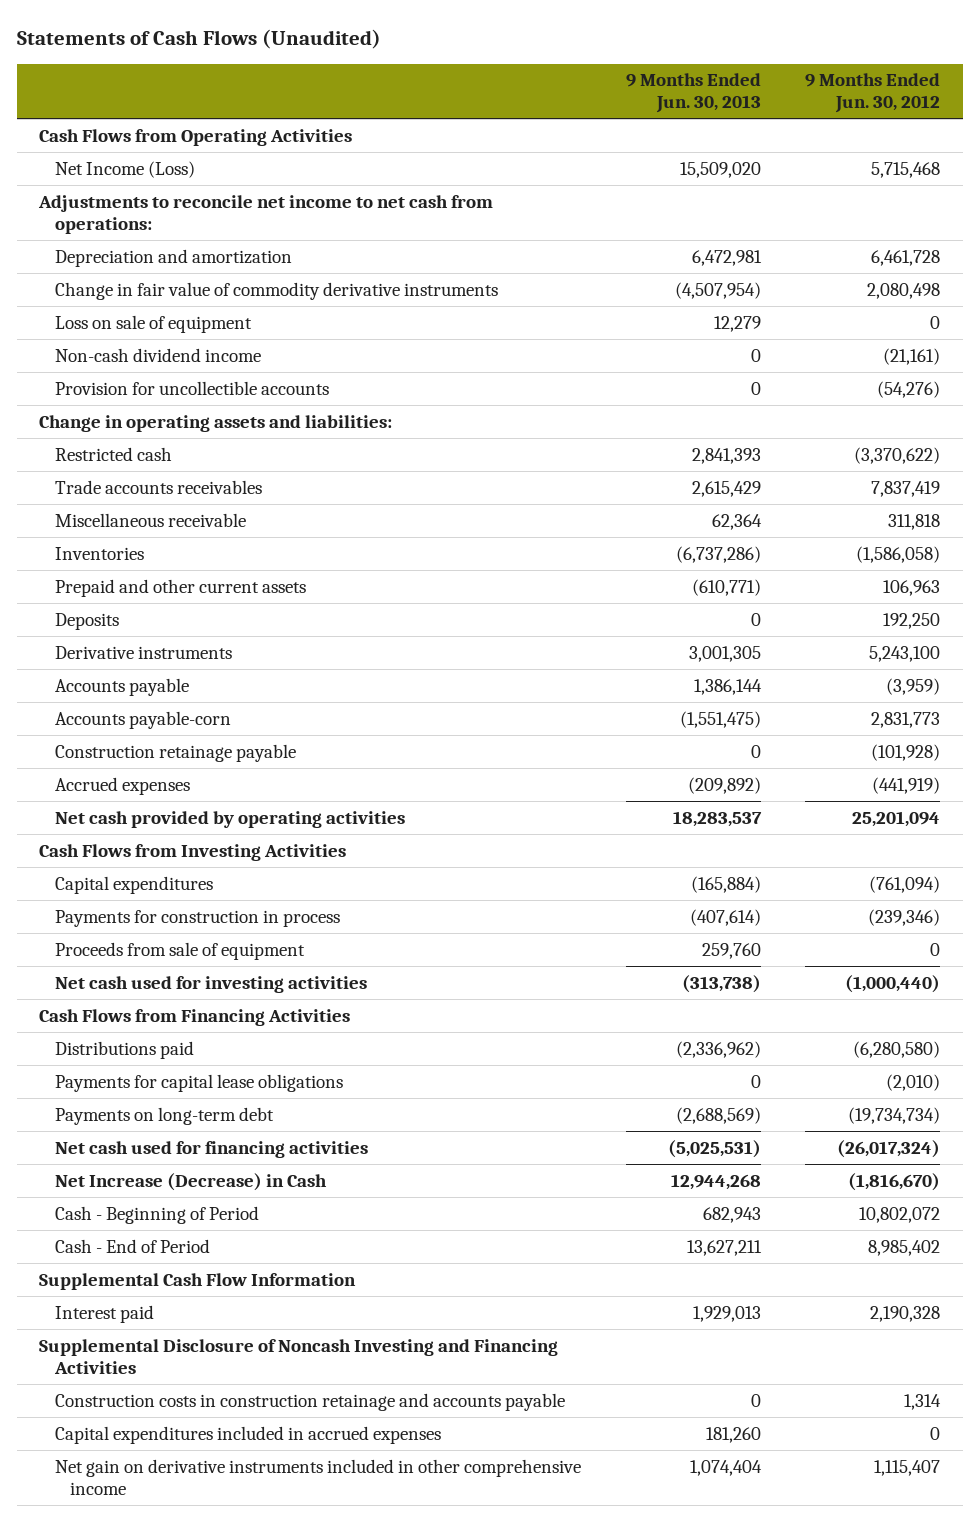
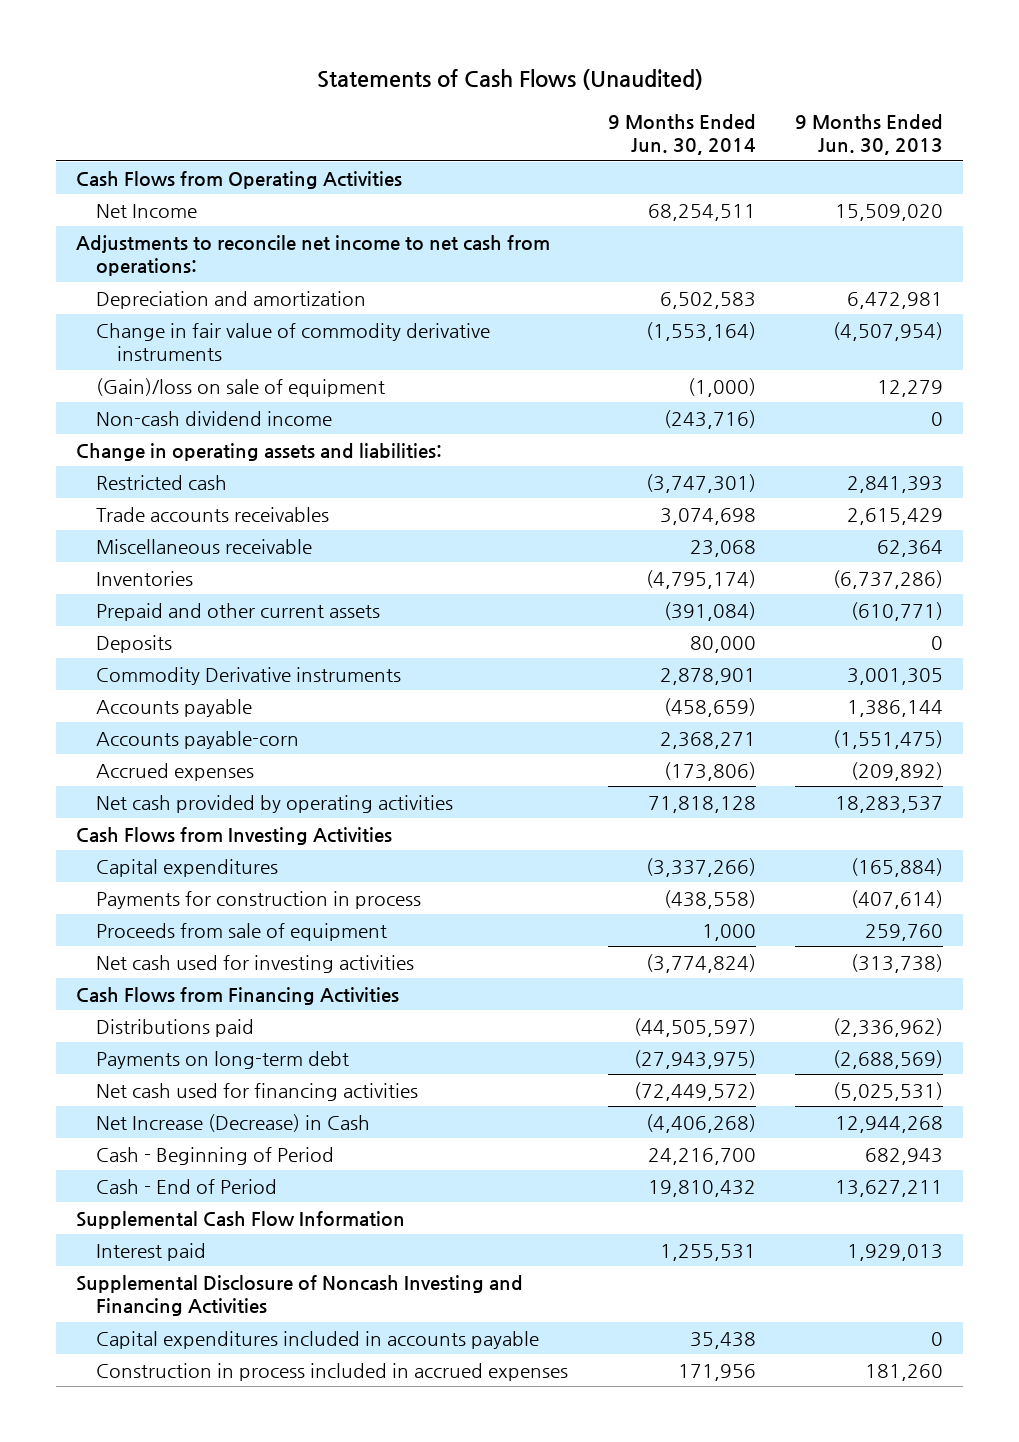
- | 9 Months Ended Jun. 30, 2013 | 9 Months Ended Jun. 30, 2012
+ | 9 Months Ended Jun. 30, 2014 | 9 Months Ended Jun. 30, 2013
- Net Income (Loss) | 15,509,020 | 5,715,468
+ Net Income | 68,254,511 | 15,509,020
- Loss on sale of equipment | 12,279 | 0
+ (Gain)/loss on sale of equipment | (1,000) | 12,279
- Provision for uncollectible accounts | 0 | (54,276)
- Derivative instruments | 3,001,305 | 5,243,100
+ Commodity Derivative instruments | 2,878,901 | 3,001,305
- Construction retainage payable | 0 | (101,928)
- Payments for capital lease obligations | 0 | (2,010)
- Construction costs in construction retainage and accounts payable | 0 | 1,314
- Capital expenditures included in accrued expenses | 181,260 | 0
- Net gain on derivative instruments included in other comprehensive income | 1,074,404 | 1,115,407
+ Capital expenditures included in accounts payable | 35,438 | 0
+ Construction in process included in accrued expenses | 171,956 | 181,260

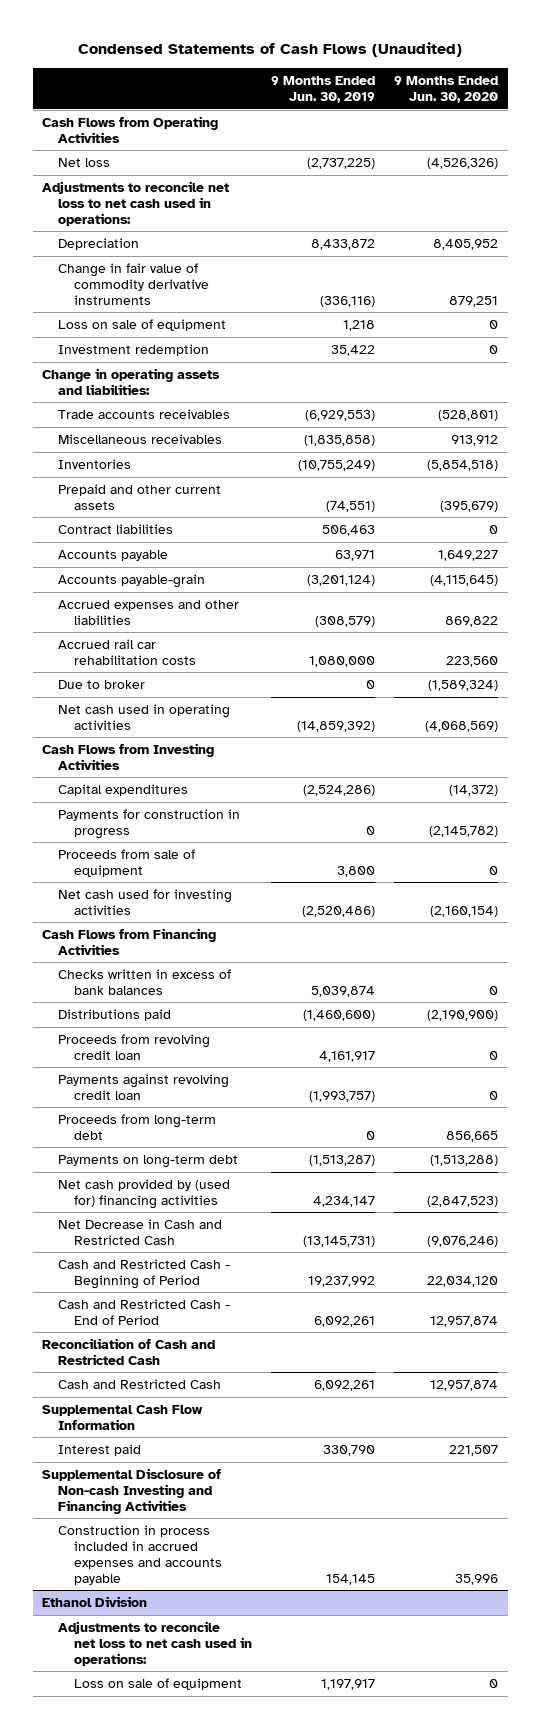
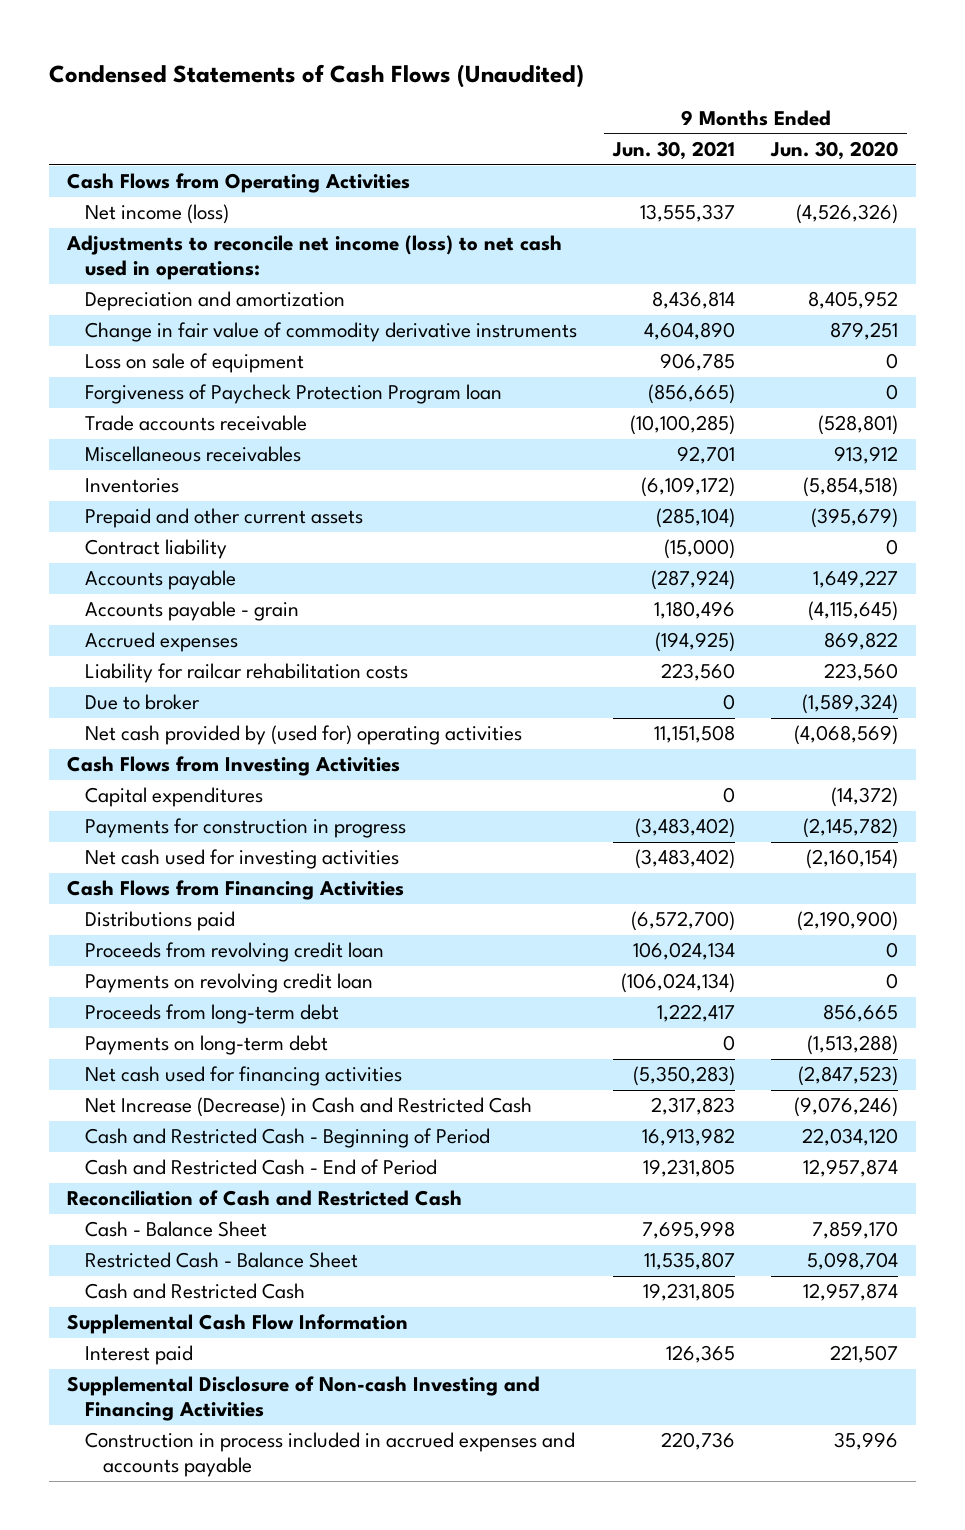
- | 9 Months Ended Jun. 30, 2019 | 9 Months Ended Jun. 30, 2020
+ | 9 Months Ended Jun. 30, 2021 | 9 Months Ended Jun. 30, 2020
- Net loss | (2,737,225) | (4,526,326)
- Adjustments to reconcile net loss to net cash used in operations:
- Depreciation | 8,433,872 | 8,405,952
+ Net income (loss) | 13,555,337 | (4,526,326)
+ Adjustments to reconcile net income (loss) to net cash used in operations:
+ Depreciation and amortization | 8,436,814 | 8,405,952
- Investment redemption | 35,422 | 0
- Change in operating assets and liabilities:
- Trade accounts receivables | (6,929,553) | (528,801)
+ Forgiveness of Paycheck Protection Program loan | (856,665) | 0
+ Trade accounts receivable | (10,100,285) | (528,801)
- Contract liabilities | 506,463 | 0
+ Contract liability | (15,000) | 0
- Accounts payable-grain | (3,201,124) | (4,115,645)
- Accrued expenses and other liabilities | (308,579) | 869,822
- Accrued rail car rehabilitation costs | 1,080,000 | 223,560
+ Accounts payable - grain | 1,180,496 | (4,115,645)
+ Accrued expenses | (194,925) | 869,822
+ Liability for railcar rehabilitation costs | 223,560 | 223,560
- Net cash used in operating activities | (14,859,392) | (4,068,569)
+ Net cash provided by (used for) operating activities | 11,151,508 | (4,068,569)
- Proceeds from sale of equipment | 3,800 | 0
- Checks written in excess of bank balances | 5,039,874 | 0
- Payments against revolving credit loan | (1,993,757) | 0
+ Payments on revolving credit loan | (106,024,134) | 0
- Net cash provided by (used for) financing activities | 4,234,147 | (2,847,523)
- Net Decrease in Cash and Restricted Cash | (13,145,731) | (9,076,246)
+ Net cash used for financing activities | (5,350,283) | (2,847,523)
+ Net Increase (Decrease) in Cash and Restricted Cash | 2,317,823 | (9,076,246)
+ Cash - Balance Sheet | 7,695,998 | 7,859,170
+ Restricted Cash - Balance Sheet | 11,535,807 | 5,098,704
- Ethanol Division
- Adjustments to reconcile net loss to net cash used in operations:
- Loss on sale of equipment | 1,197,917 | 0

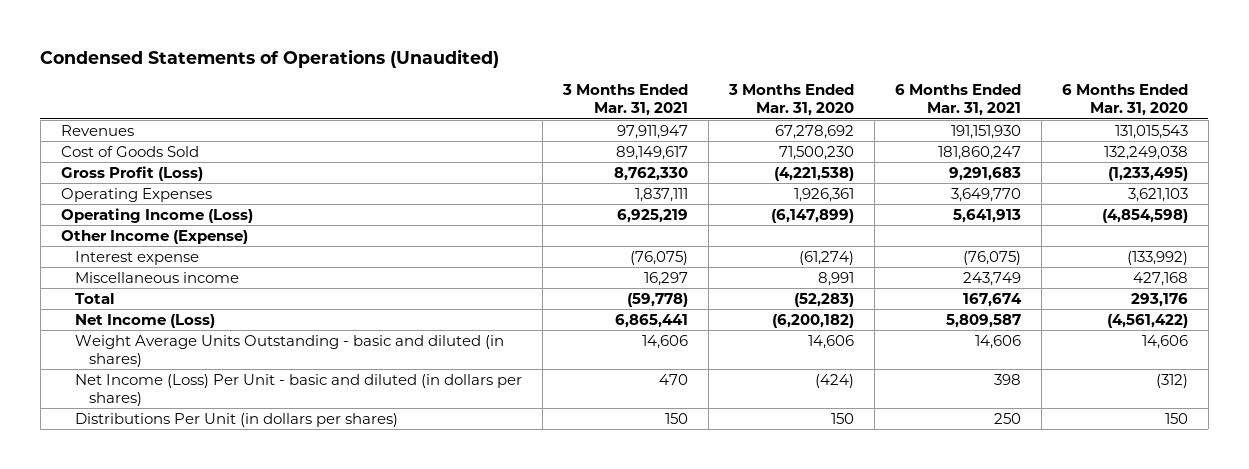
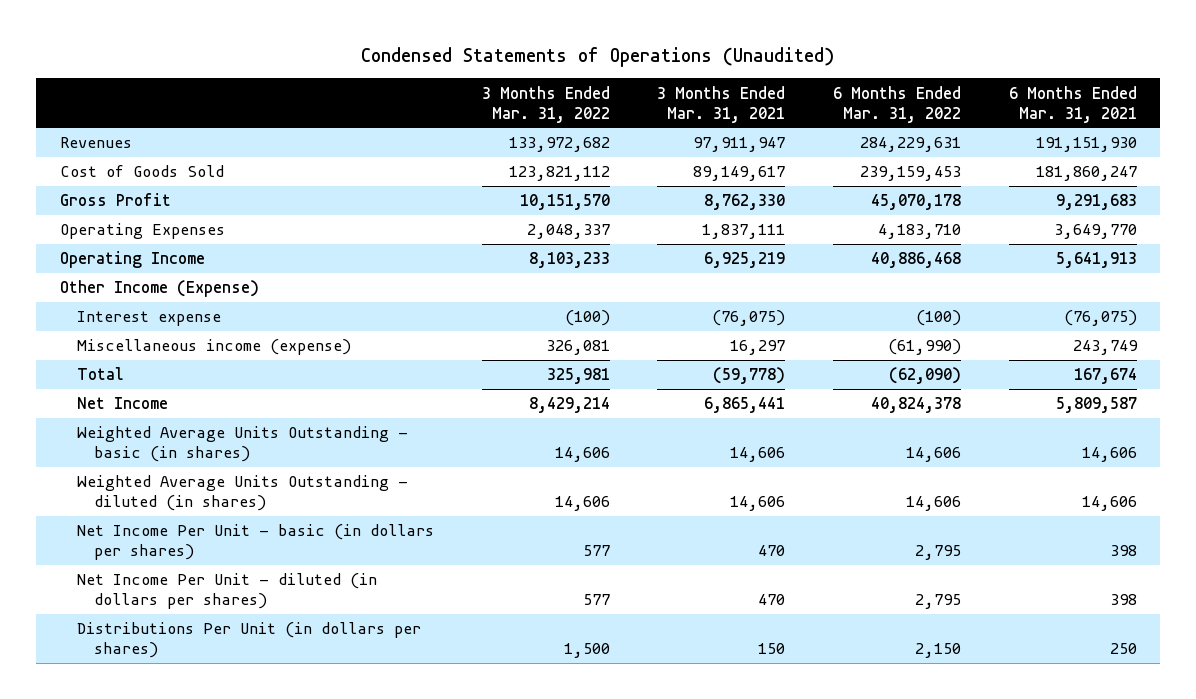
- | 3 Months Ended Mar. 31, 2021 | 3 Months Ended Mar. 31, 2020 | 6 Months Ended Mar. 31, 2021 | 6 Months Ended Mar. 31, 2020
+ | 3 Months Ended Mar. 31, 2022 | 3 Months Ended Mar. 31, 2021 | 6 Months Ended Mar. 31, 2022 | 6 Months Ended Mar. 31, 2021
- Gross Profit (Loss) | 8,762,330 | (4,221,538) | 9,291,683 | (1,233,495)
+ Gross Profit | 10,151,570 | 8,762,330 | 45,070,178 | 9,291,683
- Operating Income (Loss) | 6,925,219 | (6,147,899) | 5,641,913 | (4,854,598)
+ Operating Income | 8,103,233 | 6,925,219 | 40,886,468 | 5,641,913
- Miscellaneous income | 16,297 | 8,991 | 243,749 | 427,168
+ Miscellaneous income (expense) | 326,081 | 16,297 | (61,990) | 243,749
- Net Income (Loss) | 6,865,441 | (6,200,182) | 5,809,587 | (4,561,422)
- Weight Average Units Outstanding - basic and diluted (in shares) | 14,606 | 14,606 | 14,606 | 14,606
- Net Income (Loss) Per Unit - basic and diluted (in dollars per shares) | 470 | (424) | 398 | (312)
+ Net Income | 8,429,214 | 6,865,441 | 40,824,378 | 5,809,587
+ Weighted Average Units Outstanding - basic (in shares) | 14,606 | 14,606 | 14,606 | 14,606
+ Weighted Average Units Outstanding - diluted (in shares) | 14,606 | 14,606 | 14,606 | 14,606
+ Net Income Per Unit - basic (in dollars per shares) | 577 | 470 | 2,795 | 398
+ Net Income Per Unit - diluted (in dollars per shares) | 577 | 470 | 2,795 | 398

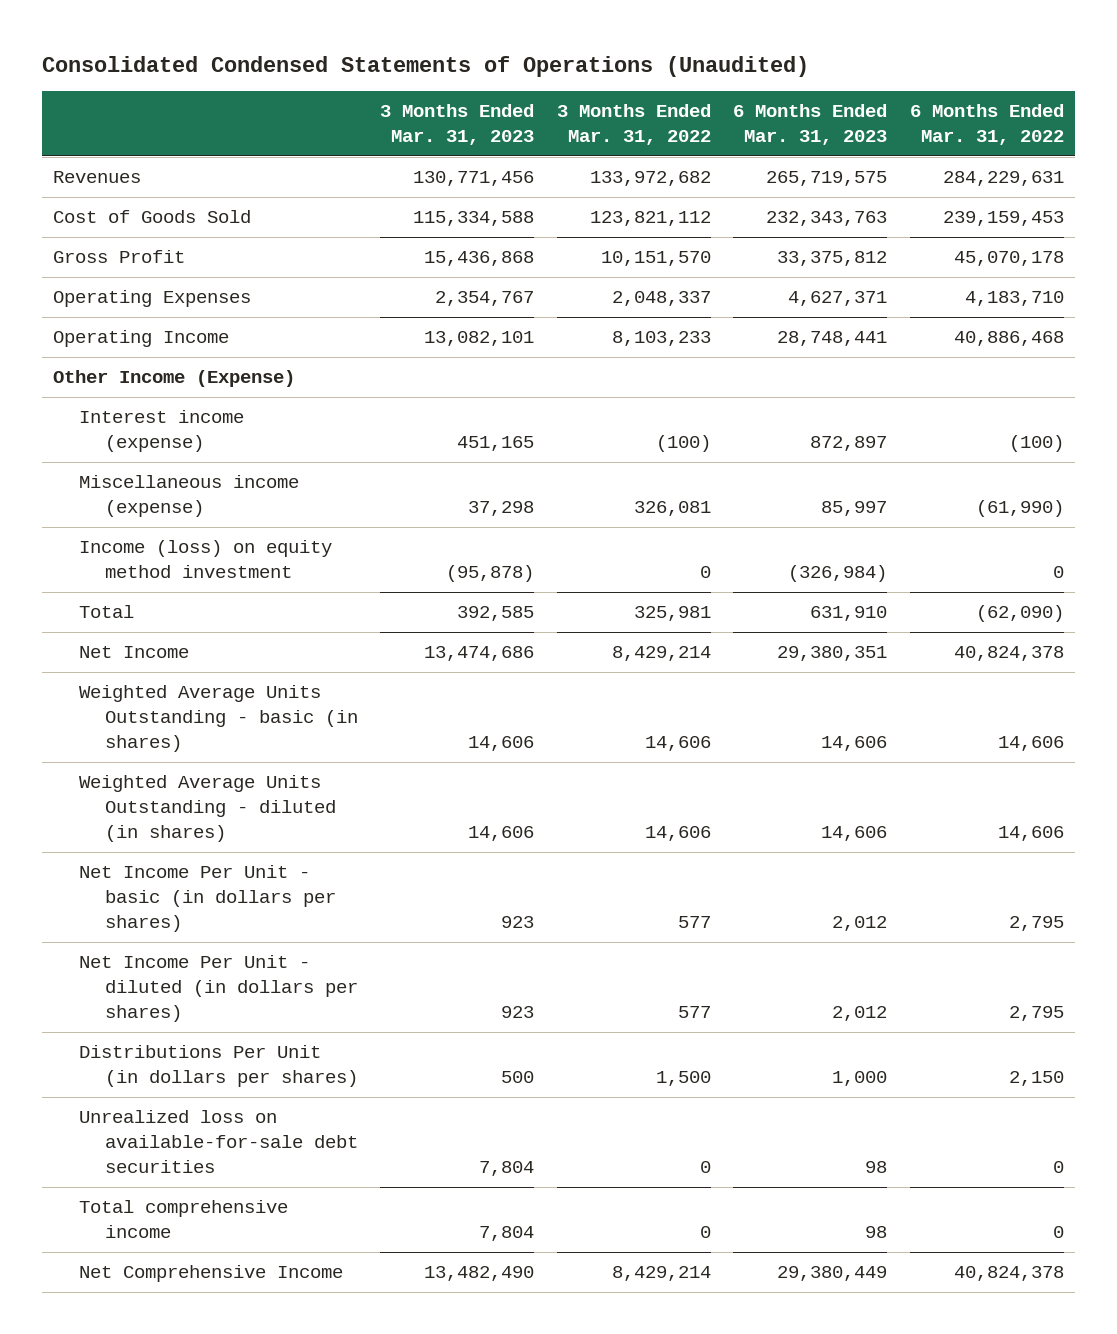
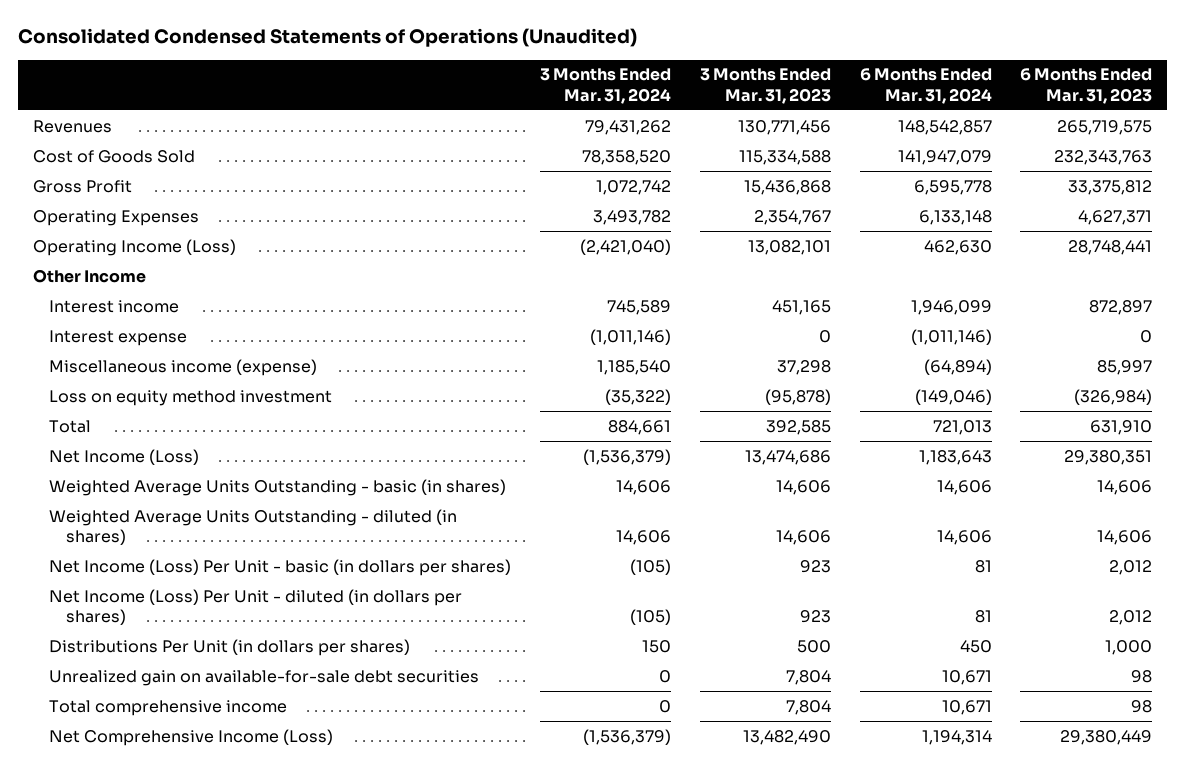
- | 3 Months Ended Mar. 31, 2023 | 3 Months Ended Mar. 31, 2022 | 6 Months Ended Mar. 31, 2023 | 6 Months Ended Mar. 31, 2022
+ | 3 Months Ended Mar. 31, 2024 | 3 Months Ended Mar. 31, 2023 | 6 Months Ended Mar. 31, 2024 | 6 Months Ended Mar. 31, 2023
- Operating Income | 13,082,101 | 8,103,233 | 28,748,441 | 40,886,468
- Other Income (Expense)
- Interest income (expense) | 451,165 | (100) | 872,897 | (100)
+ Operating Income (Loss) | (2,421,040) | 13,082,101 | 462,630 | 28,748,441
+ Other Income
+ Interest income | 745,589 | 451,165 | 1,946,099 | 872,897
+ Interest expense | (1,011,146) | 0 | (1,011,146) | 0
- Income (loss) on equity method investment | (95,878) | 0 | (326,984) | 0
+ Loss on equity method investment | (35,322) | (95,878) | (149,046) | (326,984)
- Net Income | 13,474,686 | 8,429,214 | 29,380,351 | 40,824,378
+ Net Income (Loss) | (1,536,379) | 13,474,686 | 1,183,643 | 29,380,351
- Net Income Per Unit - basic (in dollars per shares) | 923 | 577 | 2,012 | 2,795
- Net Income Per Unit - diluted (in dollars per shares) | 923 | 577 | 2,012 | 2,795
+ Net Income (Loss) Per Unit - basic (in dollars per shares) | (105) | 923 | 81 | 2,012
+ Net Income (Loss) Per Unit - diluted (in dollars per shares) | (105) | 923 | 81 | 2,012
- Unrealized loss on available-for-sale debt securities | 7,804 | 0 | 98 | 0
+ Unrealized gain on available-for-sale debt securities | 0 | 7,804 | 10,671 | 98
- Net Comprehensive Income | 13,482,490 | 8,429,214 | 29,380,449 | 40,824,378
+ Net Comprehensive Income (Loss) | (1,536,379) | 13,482,490 | 1,194,314 | 29,380,449

